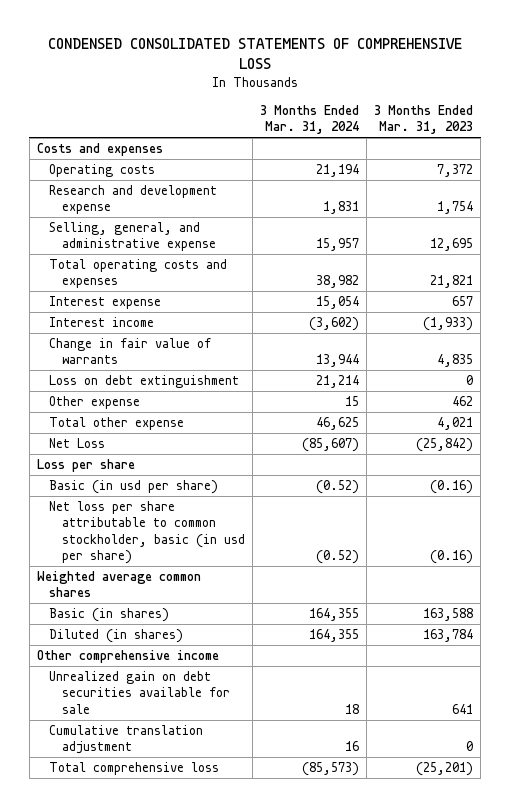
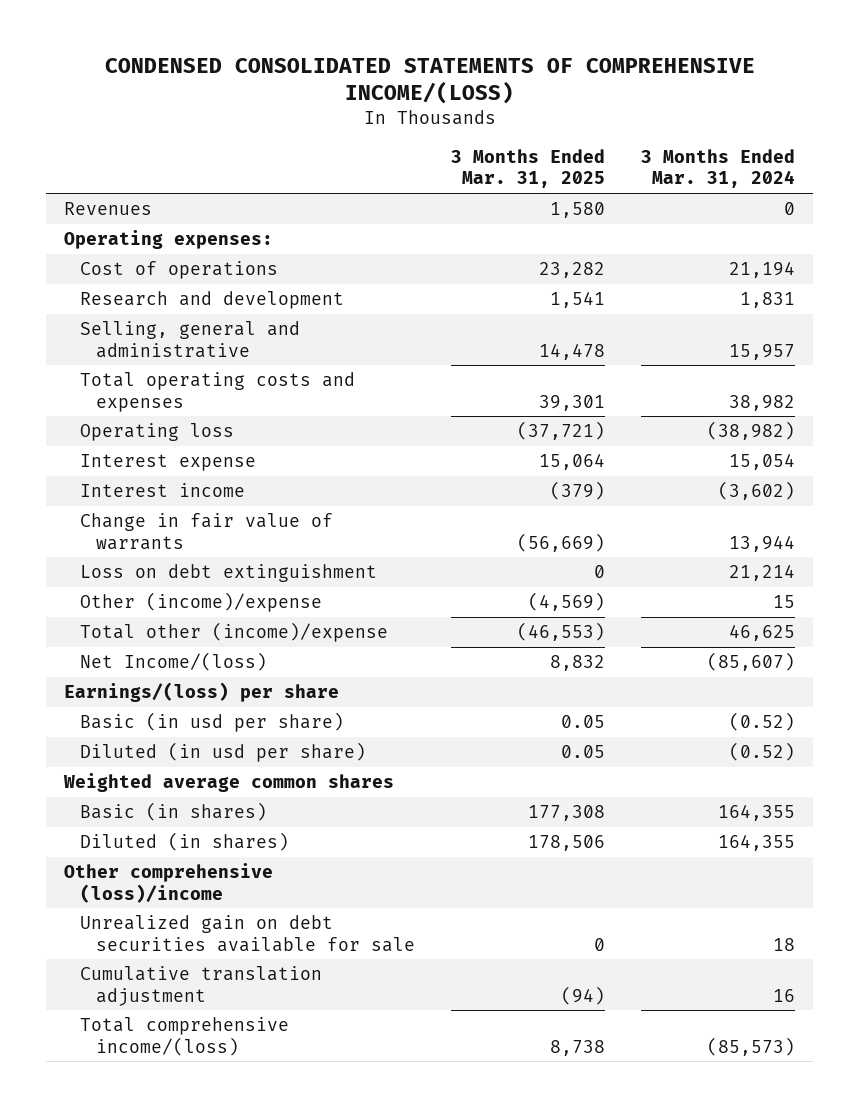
- CONDENSED CONSOLIDATED STATEMENTS OF COMPREHENSIVE LOSS
+ CONDENSED CONSOLIDATED STATEMENTS OF COMPREHENSIVE INCOME/(LOSS)
- | 3 Months Ended Mar. 31, 2024 | 3 Months Ended Mar. 31, 2023
+ | 3 Months Ended Mar. 31, 2025 | 3 Months Ended Mar. 31, 2024
- Costs and expenses
- Operating costs | 21,194 | 7,372
- Research and development expense | 1,831 | 1,754
- Selling, general, and administrative expense | 15,957 | 12,695
+ Revenues | 1,580 | 0
+ Operating expenses:
+ Cost of operations | 23,282 | 21,194
+ Research and development | 1,541 | 1,831
+ Selling, general and administrative | 14,478 | 15,957
+ Operating loss | (37,721) | (38,982)
- Other expense | 15 | 462
- Total other expense | 46,625 | 4,021
- Net Loss | (85,607) | (25,842)
- Loss per share
+ Other (income)/expense | (4,569) | 15
+ Total other (income)/expense | (46,553) | 46,625
+ Net Income/(loss) | 8,832 | (85,607)
+ Earnings/(loss) per share
- Net loss per share attributable to common stockholder, basic (in usd per share) | (0.52) | (0.16)
+ Diluted (in usd per share) | 0.05 | (0.52)
- Other comprehensive income
+ Other comprehensive (loss)/income
- Total comprehensive loss | (85,573) | (25,201)
+ Total comprehensive income/(loss) | 8,738 | (85,573)

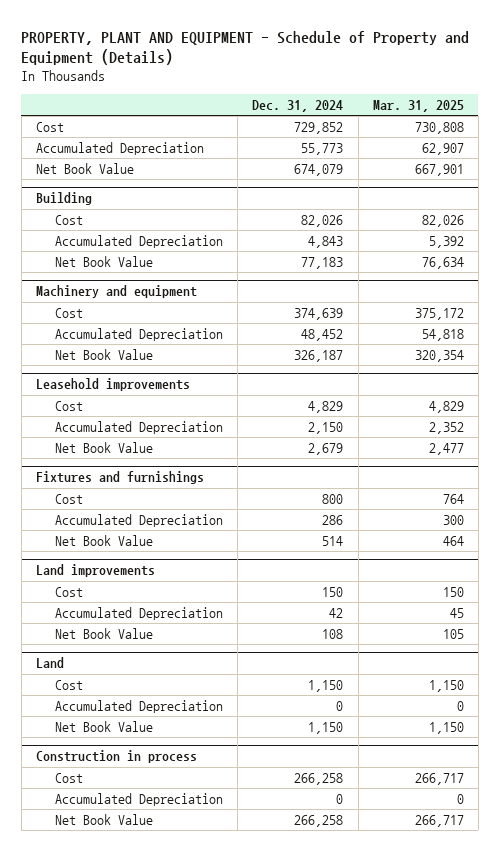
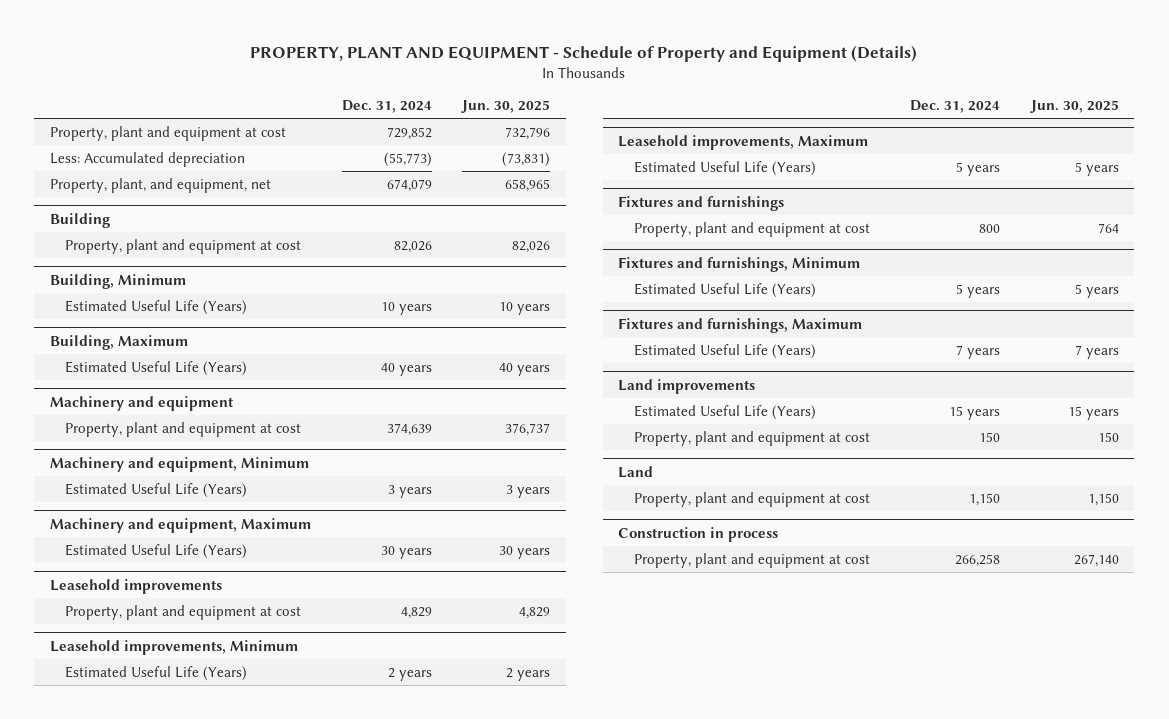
- | Dec. 31, 2024 | Mar. 31, 2025
+ | Dec. 31, 2024 | Jun. 30, 2025
- Cost | 729,852 | 730,808
- Accumulated Depreciation | 55,773 | 62,907
- Net Book Value | 674,079 | 667,901
+ Property, plant and equipment at cost | 729,852 | 732,796
+ Less: Accumulated depreciation | (55,773) | (73,831)
+ Property, plant, and equipment, net | 674,079 | 658,965
@ Building
- Cost | 82,026 | 82,026
- Accumulated Depreciation | 4,843 | 5,392
- Net Book Value | 77,183 | 76,634
+ Property, plant and equipment at cost | 82,026 | 82,026
+ Building, Minimum
+ Estimated Useful Life (Years) | 10 years | 10 years
+ Building, Maximum
+ Estimated Useful Life (Years) | 40 years | 40 years
@ Machinery and equipment
- Cost | 374,639 | 375,172
- Accumulated Depreciation | 48,452 | 54,818
- Net Book Value | 326,187 | 320,354
+ Property, plant and equipment at cost | 374,639 | 376,737
+ Machinery and equipment, Minimum
+ Estimated Useful Life (Years) | 3 years | 3 years
+ Machinery and equipment, Maximum
+ Estimated Useful Life (Years) | 30 years | 30 years
@ Leasehold improvements
- Cost | 4,829 | 4,829
- Accumulated Depreciation | 2,150 | 2,352
- Net Book Value | 2,679 | 2,477
+ Property, plant and equipment at cost | 4,829 | 4,829
+ Leasehold improvements, Minimum
+ Estimated Useful Life (Years) | 2 years | 2 years
+ Leasehold improvements, Maximum
+ Estimated Useful Life (Years) | 5 years | 5 years
@ Fixtures and furnishings
- Cost | 800 | 764
- Accumulated Depreciation | 286 | 300
- Net Book Value | 514 | 464
+ Property, plant and equipment at cost | 800 | 764
+ Fixtures and furnishings, Minimum
+ Estimated Useful Life (Years) | 5 years | 5 years
+ Fixtures and furnishings, Maximum
+ Estimated Useful Life (Years) | 7 years | 7 years
@ Land improvements
- Cost | 150 | 150
- Accumulated Depreciation | 42 | 45
- Net Book Value | 108 | 105
+ Estimated Useful Life (Years) | 15 years | 15 years
+ Property, plant and equipment at cost | 150 | 150
@ Land
- Cost | 1,150 | 1,150
- Accumulated Depreciation | 0 | 0
- Net Book Value | 1,150 | 1,150
+ Property, plant and equipment at cost | 1,150 | 1,150
@ Construction in process
- Cost | 266,258 | 266,717
- Accumulated Depreciation | 0 | 0
- Net Book Value | 266,258 | 266,717
+ Property, plant and equipment at cost | 266,258 | 267,140

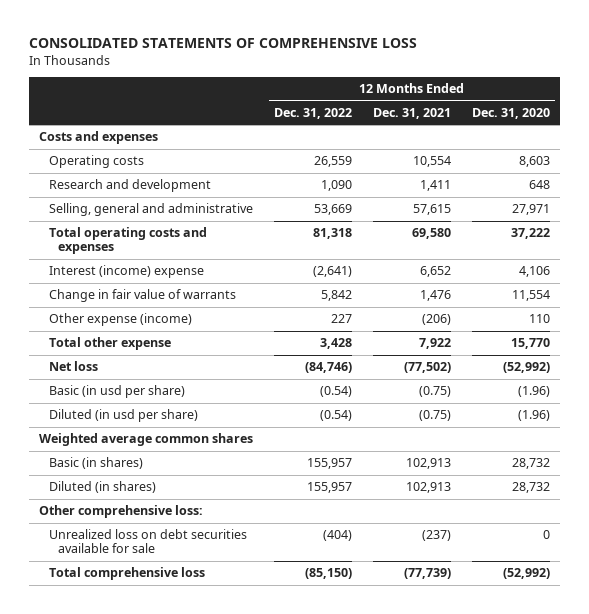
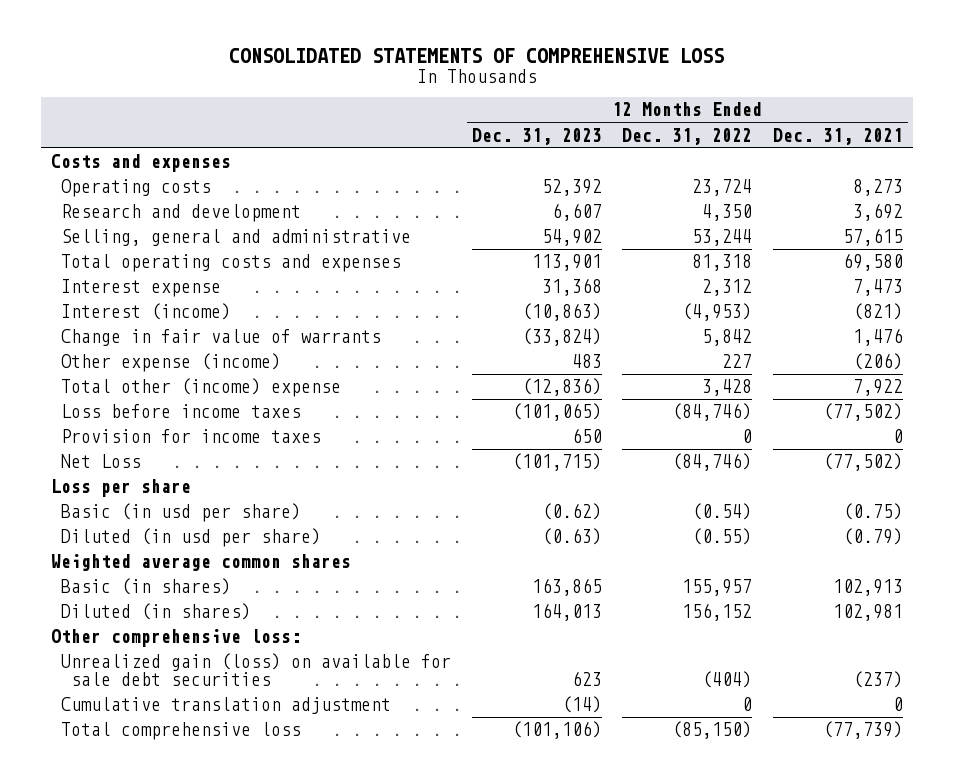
- | 12 Months Ended Dec. 31, 2022 | 12 Months Ended Dec. 31, 2021 | 12 Months Ended Dec. 31, 2020
+ | 12 Months Ended Dec. 31, 2023 | 12 Months Ended Dec. 31, 2022 | 12 Months Ended Dec. 31, 2021
- Operating costs | 26,559 | 10,554 | 8,603
- Research and development | 1,090 | 1,411 | 648
- Selling, general and administrative | 53,669 | 57,615 | 27,971
+ Operating costs | 52,392 | 23,724 | 8,273
+ Research and development | 6,607 | 4,350 | 3,692
+ Selling, general and administrative | 54,902 | 53,244 | 57,615
- Interest (income) expense | (2,641) | 6,652 | 4,106
+ Interest expense | 31,368 | 2,312 | 7,473
+ Interest (income) | (10,863) | (4,953) | (821)
- Total other expense | 3,428 | 7,922 | 15,770
- Net loss | (84,746) | (77,502) | (52,992)
+ Total other (income) expense | (12,836) | 3,428 | 7,922
+ Loss before income taxes | (101,065) | (84,746) | (77,502)
+ Provision for income taxes | 650 | 0 | 0
+ Net Loss | (101,715) | (84,746) | (77,502)
+ Loss per share
- Diluted (in usd per share) | (0.54) | (0.75) | (1.96)
+ Diluted (in usd per share) | (0.63) | (0.55) | (0.79)
- Diluted (in shares) | 155,957 | 102,913 | 28,732
+ Diluted (in shares) | 164,013 | 156,152 | 102,981
- Unrealized loss on debt securities available for sale | (404) | (237) | 0
+ Unrealized gain (loss) on available for sale debt securities | 623 | (404) | (237)
+ Cumulative translation adjustment | (14) | 0 | 0

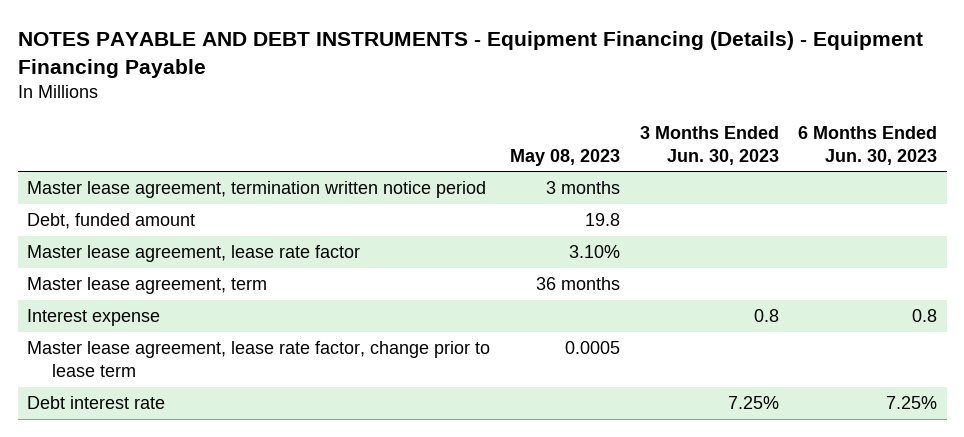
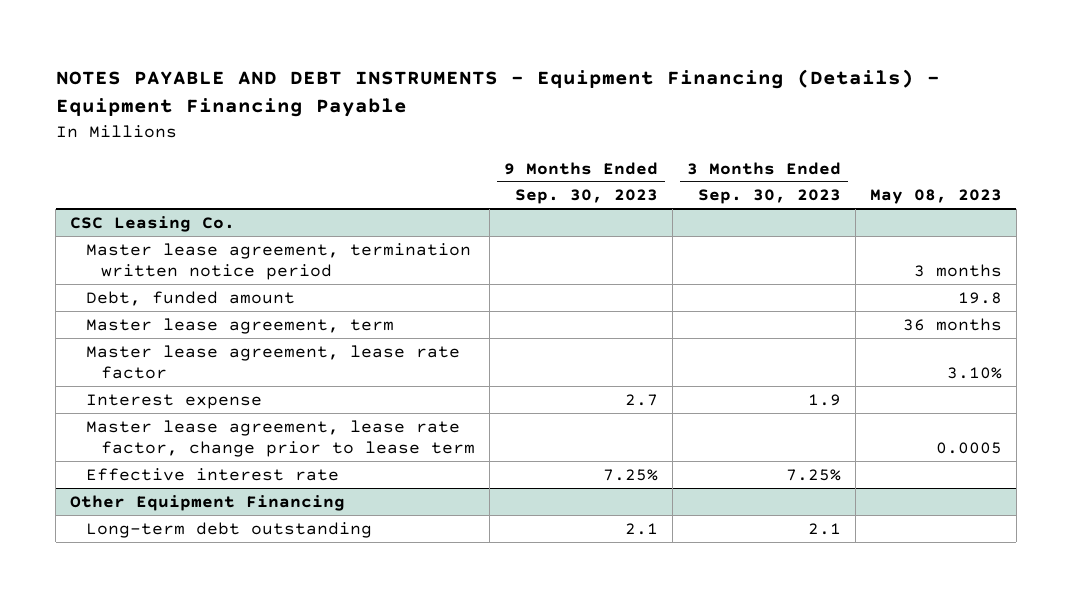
- | May 08, 2023 | 3 Months Ended Jun. 30, 2023 | 6 Months Ended Jun. 30, 2023
+ | 9 Months Ended Sep. 30, 2023 | 3 Months Ended Sep. 30, 2023 | May 08, 2023
+ CSC Leasing Co.
- Master lease agreement, lease rate factor | 3.10% | |
+ Master lease agreement, lease rate factor | | | 3.10%
- Debt interest rate | | 7.25% | 7.25%
+ Effective interest rate | 7.25% | 7.25% |
+ Other Equipment Financing
+ Long-term debt outstanding | 2.1 | 2.1 |

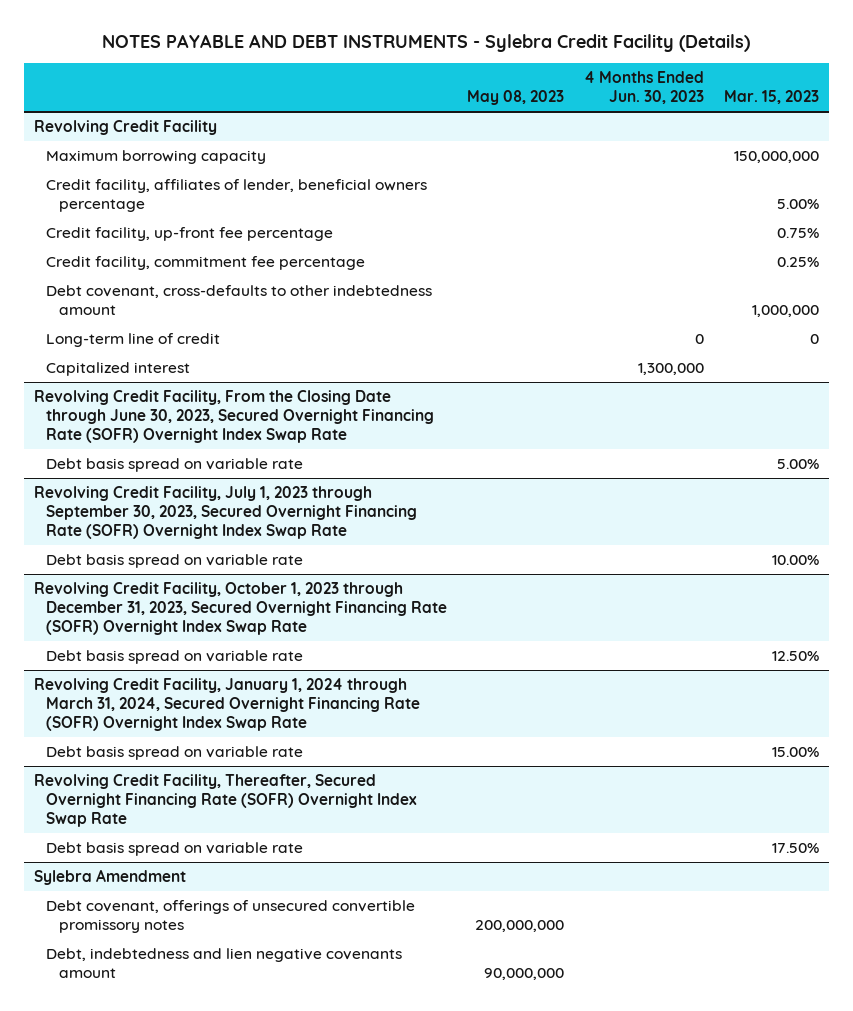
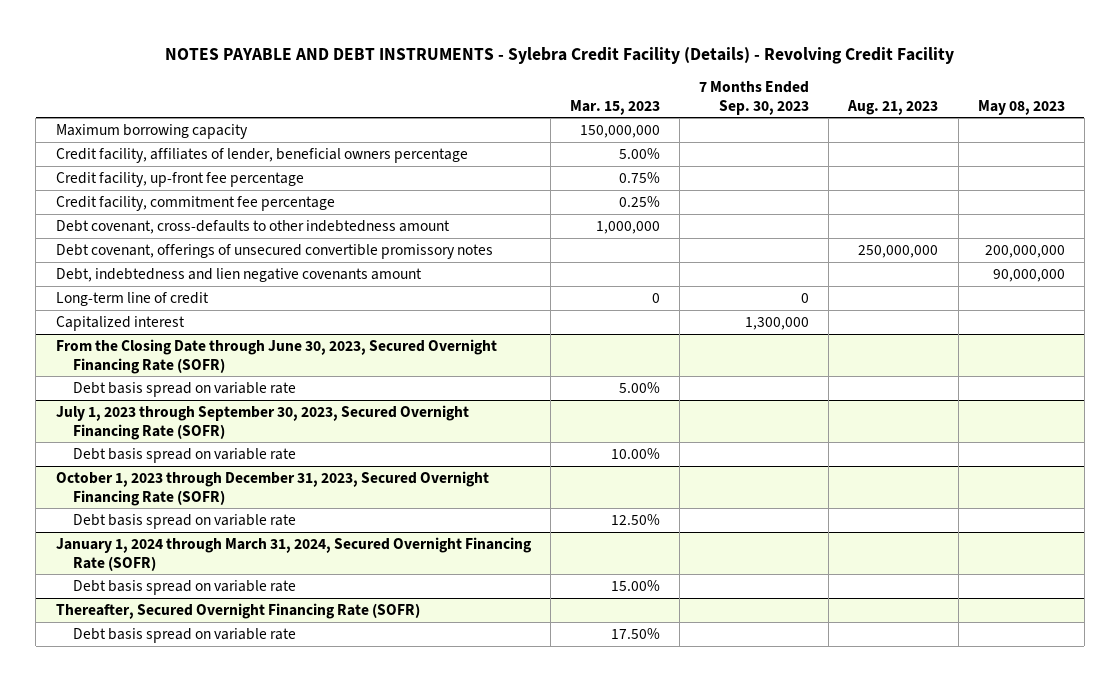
- NOTES PAYABLE AND DEBT INSTRUMENTS - Sylebra Credit Facility (Details)
+ NOTES PAYABLE AND DEBT INSTRUMENTS - Sylebra Credit Facility (Details) - Revolving Credit Facility
- | May 08, 2023 | 4 Months Ended Jun. 30, 2023 | Mar. 15, 2023
+ | Mar. 15, 2023 | 7 Months Ended Sep. 30, 2023 | Aug. 21, 2023 | May 08, 2023
- Revolving Credit Facility
+ Debt covenant, offerings of unsecured convertible promissory notes | | | 250,000,000 | 200,000,000
+ Debt, indebtedness and lien negative covenants amount | | | | 90,000,000
- Revolving Credit Facility, From the Closing Date through June 30, 2023, Secured Overnight Financing Rate (SOFR) Overnight Index Swap Rate
+ From the Closing Date through June 30, 2023, Secured Overnight Financing Rate (SOFR)
- Revolving Credit Facility, July 1, 2023 through September 30, 2023, Secured Overnight Financing Rate (SOFR) Overnight Index Swap Rate
+ July 1, 2023 through September 30, 2023, Secured Overnight Financing Rate (SOFR)
- Revolving Credit Facility, October 1, 2023 through December 31, 2023, Secured Overnight Financing Rate (SOFR) Overnight Index Swap Rate
+ October 1, 2023 through December 31, 2023, Secured Overnight Financing Rate (SOFR)
- Revolving Credit Facility, January 1, 2024 through March 31, 2024, Secured Overnight Financing Rate (SOFR) Overnight Index Swap Rate
+ January 1, 2024 through March 31, 2024, Secured Overnight Financing Rate (SOFR)
- Revolving Credit Facility, Thereafter, Secured Overnight Financing Rate (SOFR) Overnight Index Swap Rate
+ Thereafter, Secured Overnight Financing Rate (SOFR)
- Sylebra Amendment
- Debt covenant, offerings of unsecured convertible promissory notes | 200,000,000 | |
- Debt, indebtedness and lien negative covenants amount | 90,000,000 | |

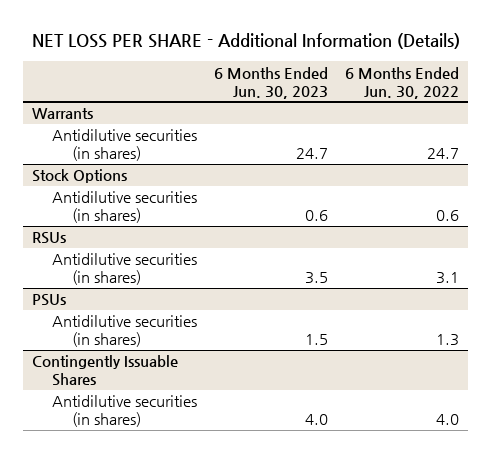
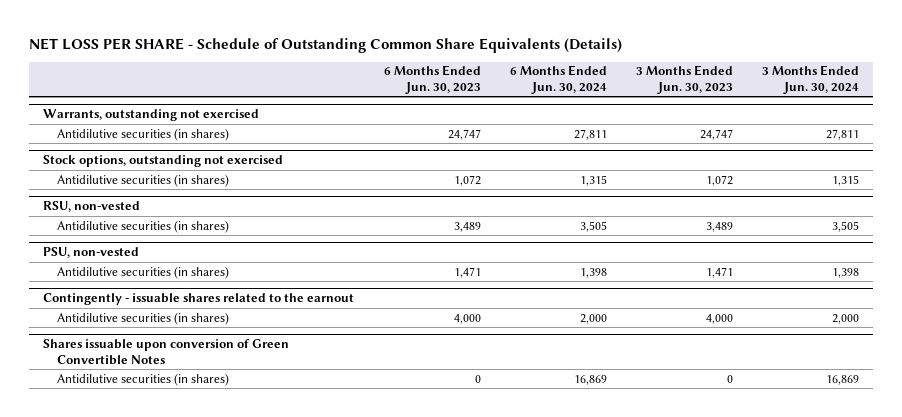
- NET LOSS PER SHARE - Additional Information (Details)
+ NET LOSS PER SHARE - Schedule of Outstanding Common Share Equivalents (Details)
- | 6 Months Ended Jun. 30, 2023 | 6 Months Ended Jun. 30, 2022
+ | 6 Months Ended Jun. 30, 2023 | 6 Months Ended Jun. 30, 2024 | 3 Months Ended Jun. 30, 2023 | 3 Months Ended Jun. 30, 2024
- Warrants
- Antidilutive securities (in shares) | 24.7 | 24.7
- Stock Options
- Antidilutive securities (in shares) | 0.6 | 0.6
- RSUs
- Antidilutive securities (in shares) | 3.5 | 3.1
- PSUs
- Antidilutive securities (in shares) | 1.5 | 1.3
- Contingently Issuable Shares
- Antidilutive securities (in shares) | 4.0 | 4.0
+ Warrants, outstanding not exercised
+ Antidilutive securities (in shares) | 24,747 | 27,811 | 24,747 | 27,811
+ Stock options, outstanding not exercised
+ Antidilutive securities (in shares) | 1,072 | 1,315 | 1,072 | 1,315
+ RSU, non-vested
+ Antidilutive securities (in shares) | 3,489 | 3,505 | 3,489 | 3,505
+ PSU, non-vested
+ Antidilutive securities (in shares) | 1,471 | 1,398 | 1,471 | 1,398
+ Contingently - issuable shares related to the earnout
+ Antidilutive securities (in shares) | 4,000 | 2,000 | 4,000 | 2,000
+ Shares issuable upon conversion of Green Convertible Notes
+ Antidilutive securities (in shares) | 0 | 16,869 | 0 | 16,869

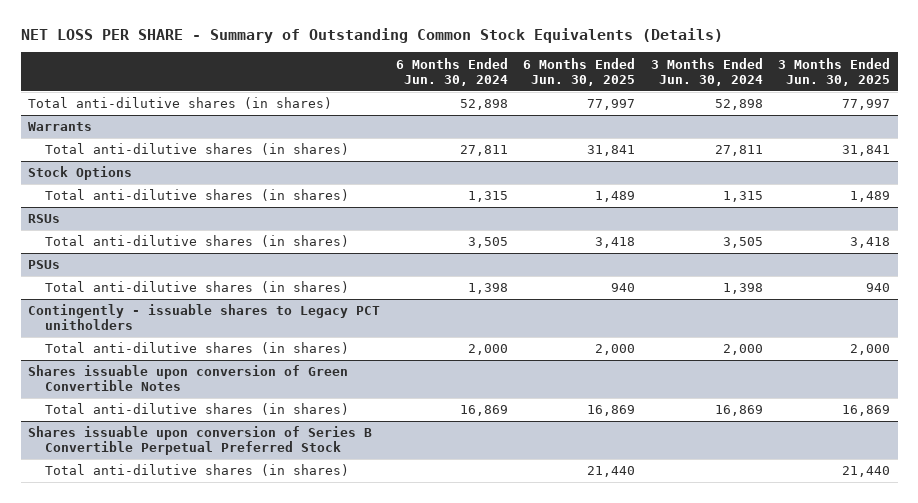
- NET LOSS PER SHARE - Schedule of Outstanding Common Share Equivalents (Details)
+ NET LOSS PER SHARE - Summary of Outstanding Common Stock Equivalents (Details)
- | 6 Months Ended Jun. 30, 2023 | 6 Months Ended Jun. 30, 2024 | 3 Months Ended Jun. 30, 2023 | 3 Months Ended Jun. 30, 2024
+ | 6 Months Ended Jun. 30, 2024 | 6 Months Ended Jun. 30, 2025 | 3 Months Ended Jun. 30, 2024 | 3 Months Ended Jun. 30, 2025
- Warrants, outstanding not exercised
- Antidilutive securities (in shares) | 24,747 | 27,811 | 24,747 | 27,811
- Stock options, outstanding not exercised
- Antidilutive securities (in shares) | 1,072 | 1,315 | 1,072 | 1,315
- RSU, non-vested
- Antidilutive securities (in shares) | 3,489 | 3,505 | 3,489 | 3,505
- PSU, non-vested
- Antidilutive securities (in shares) | 1,471 | 1,398 | 1,471 | 1,398
- Contingently - issuable shares related to the earnout
- Antidilutive securities (in shares) | 4,000 | 2,000 | 4,000 | 2,000
+ Total anti-dilutive shares (in shares) | 52,898 | 77,997 | 52,898 | 77,997
+ Warrants
+ Total anti-dilutive shares (in shares) | 27,811 | 31,841 | 27,811 | 31,841
+ Stock Options
+ Total anti-dilutive shares (in shares) | 1,315 | 1,489 | 1,315 | 1,489
+ RSUs
+ Total anti-dilutive shares (in shares) | 3,505 | 3,418 | 3,505 | 3,418
+ PSUs
+ Total anti-dilutive shares (in shares) | 1,398 | 940 | 1,398 | 940
+ Contingently - issuable shares to Legacy PCT unitholders
+ Total anti-dilutive shares (in shares) | 2,000 | 2,000 | 2,000 | 2,000
@ Shares issuable upon conversion of Green Convertible Notes
- Antidilutive securities (in shares) | 0 | 16,869 | 0 | 16,869
+ Total anti-dilutive shares (in shares) | 16,869 | 16,869 | 16,869 | 16,869
+ Shares issuable upon conversion of Series B Convertible Perpetual Preferred Stock
+ Total anti-dilutive shares (in shares) | | 21,440 | | 21,440

